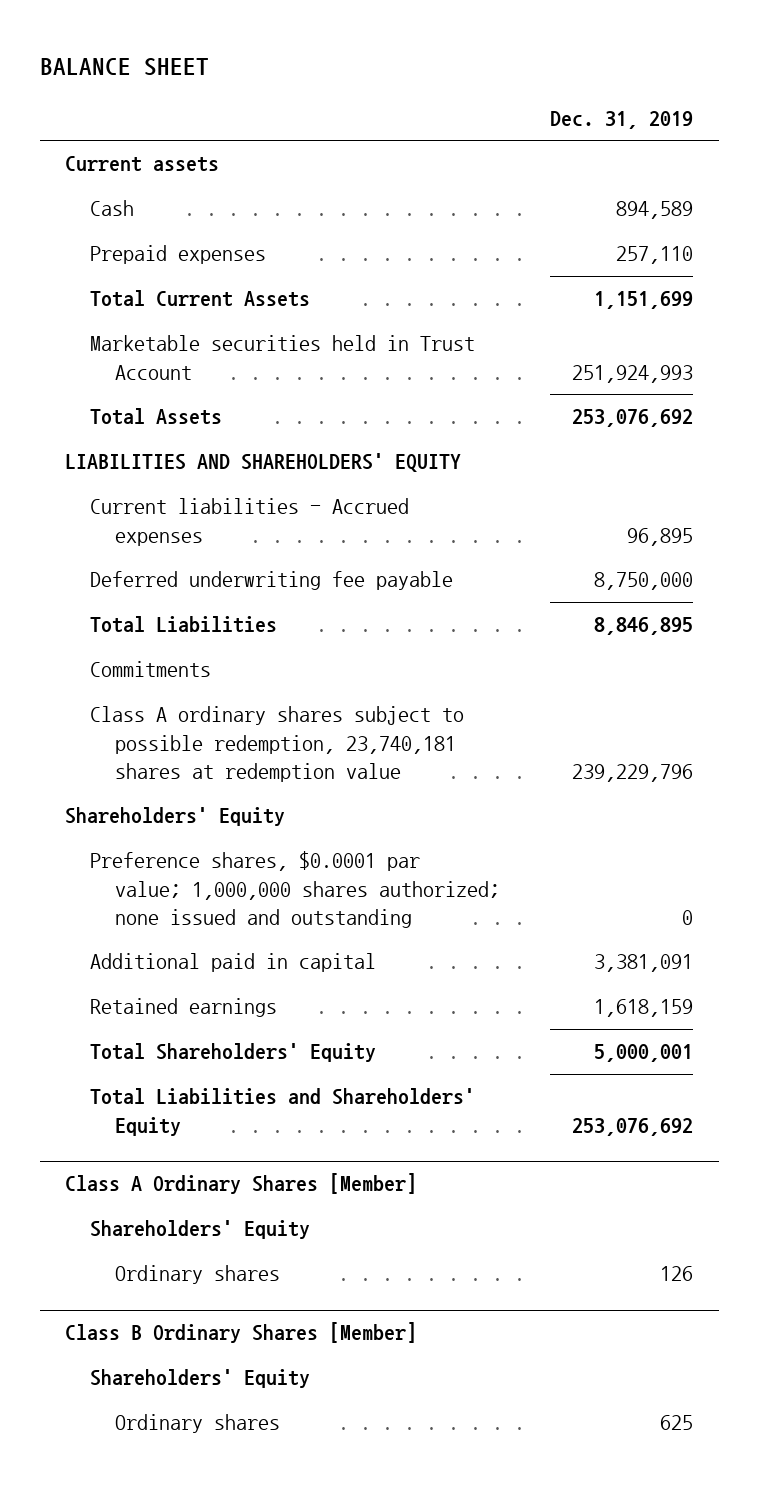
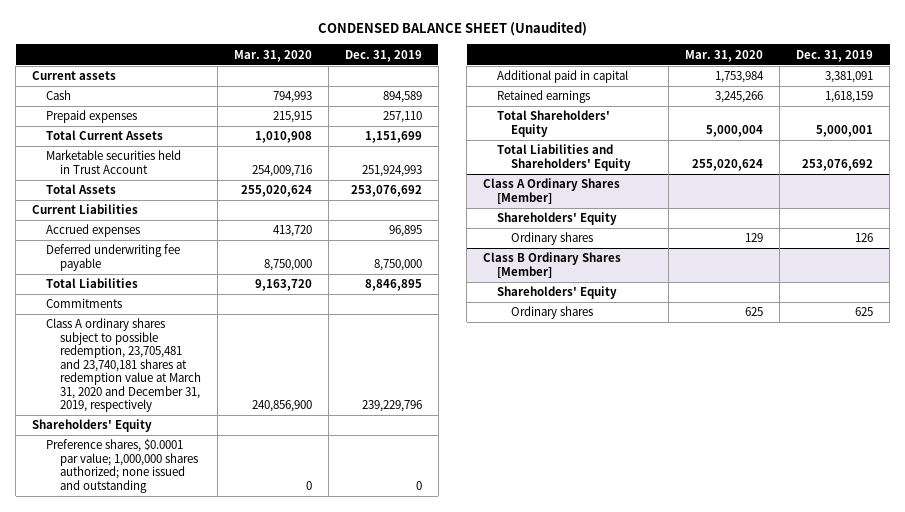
- BALANCE SHEET
+ CONDENSED BALANCE SHEET (Unaudited)
- | Dec. 31, 2019
+ | Mar. 31, 2020 | Dec. 31, 2019
- LIABILITIES AND SHAREHOLDERS' EQUITY
- Current liabilities - Accrued expenses | 96,895
+ Current Liabilities
+ Accrued expenses | 413,720 | 96,895
- Class A ordinary shares subject to possible redemption, 23,740,181 shares at redemption value | 239,229,796
+ Class A ordinary shares subject to possible redemption, 23,705,481 and 23,740,181 shares at redemption value at March 31, 2020 and December 31, 2019, respectively | 240,856,900 | 239,229,796

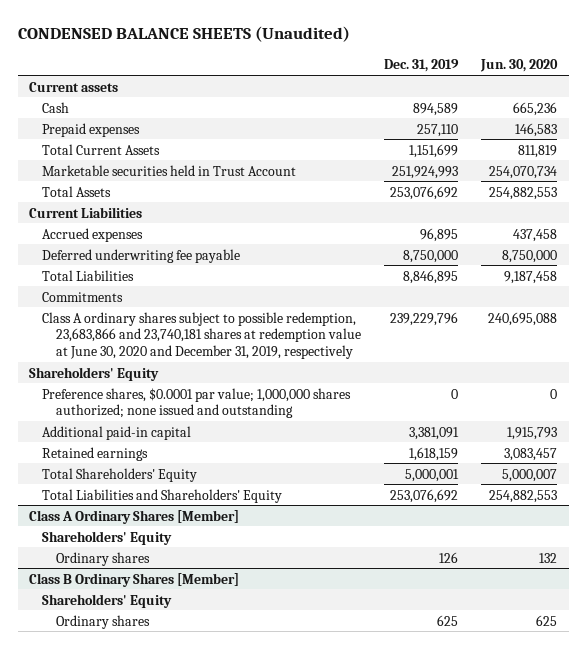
- CONDENSED BALANCE SHEET (Unaudited)
+ CONDENSED BALANCE SHEETS (Unaudited)
- | Mar. 31, 2020 | Dec. 31, 2019
+ | Dec. 31, 2019 | Jun. 30, 2020
- Class A ordinary shares subject to possible redemption, 23,705,481 and 23,740,181 shares at redemption value at March 31, 2020 and December 31, 2019, respectively | 240,856,900 | 239,229,796
+ Class A ordinary shares subject to possible redemption, 23,683,866 and 23,740,181 shares at redemption value at June 30, 2020 and December 31, 2019, respectively | 239,229,796 | 240,695,088
- Additional paid in capital | 1,753,984 | 3,381,091
+ Additional paid-in capital | 3,381,091 | 1,915,793

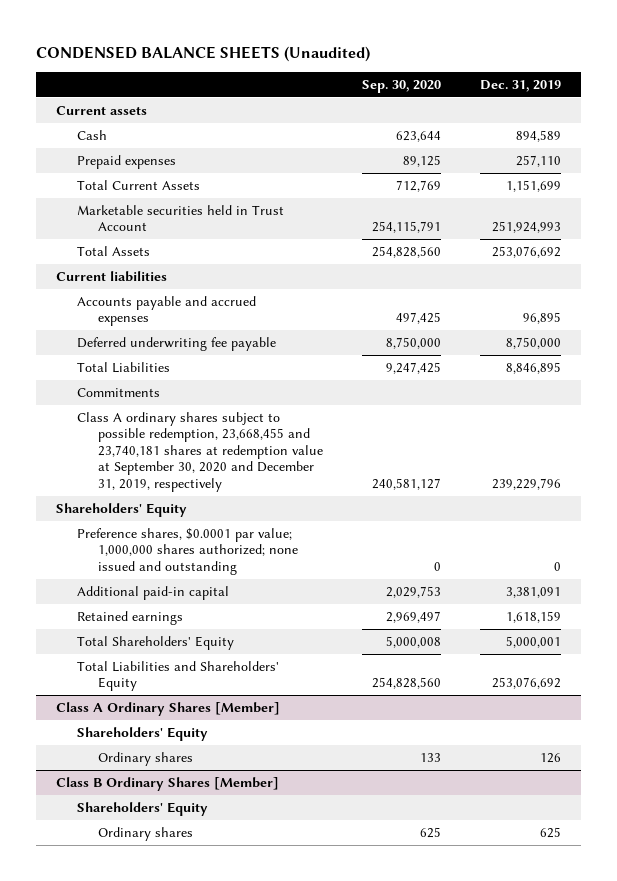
- | Dec. 31, 2019 | Jun. 30, 2020
+ | Sep. 30, 2020 | Dec. 31, 2019
- Current Liabilities
- Accrued expenses | 96,895 | 437,458
+ Current liabilities
+ Accounts payable and accrued expenses | 497,425 | 96,895
- Class A ordinary shares subject to possible redemption, 23,683,866 and 23,740,181 shares at redemption value at June 30, 2020 and December 31, 2019, respectively | 239,229,796 | 240,695,088
+ Class A ordinary shares subject to possible redemption, 23,668,455 and 23,740,181 shares at redemption value at September 30, 2020 and December 31, 2019, respectively | 240,581,127 | 239,229,796

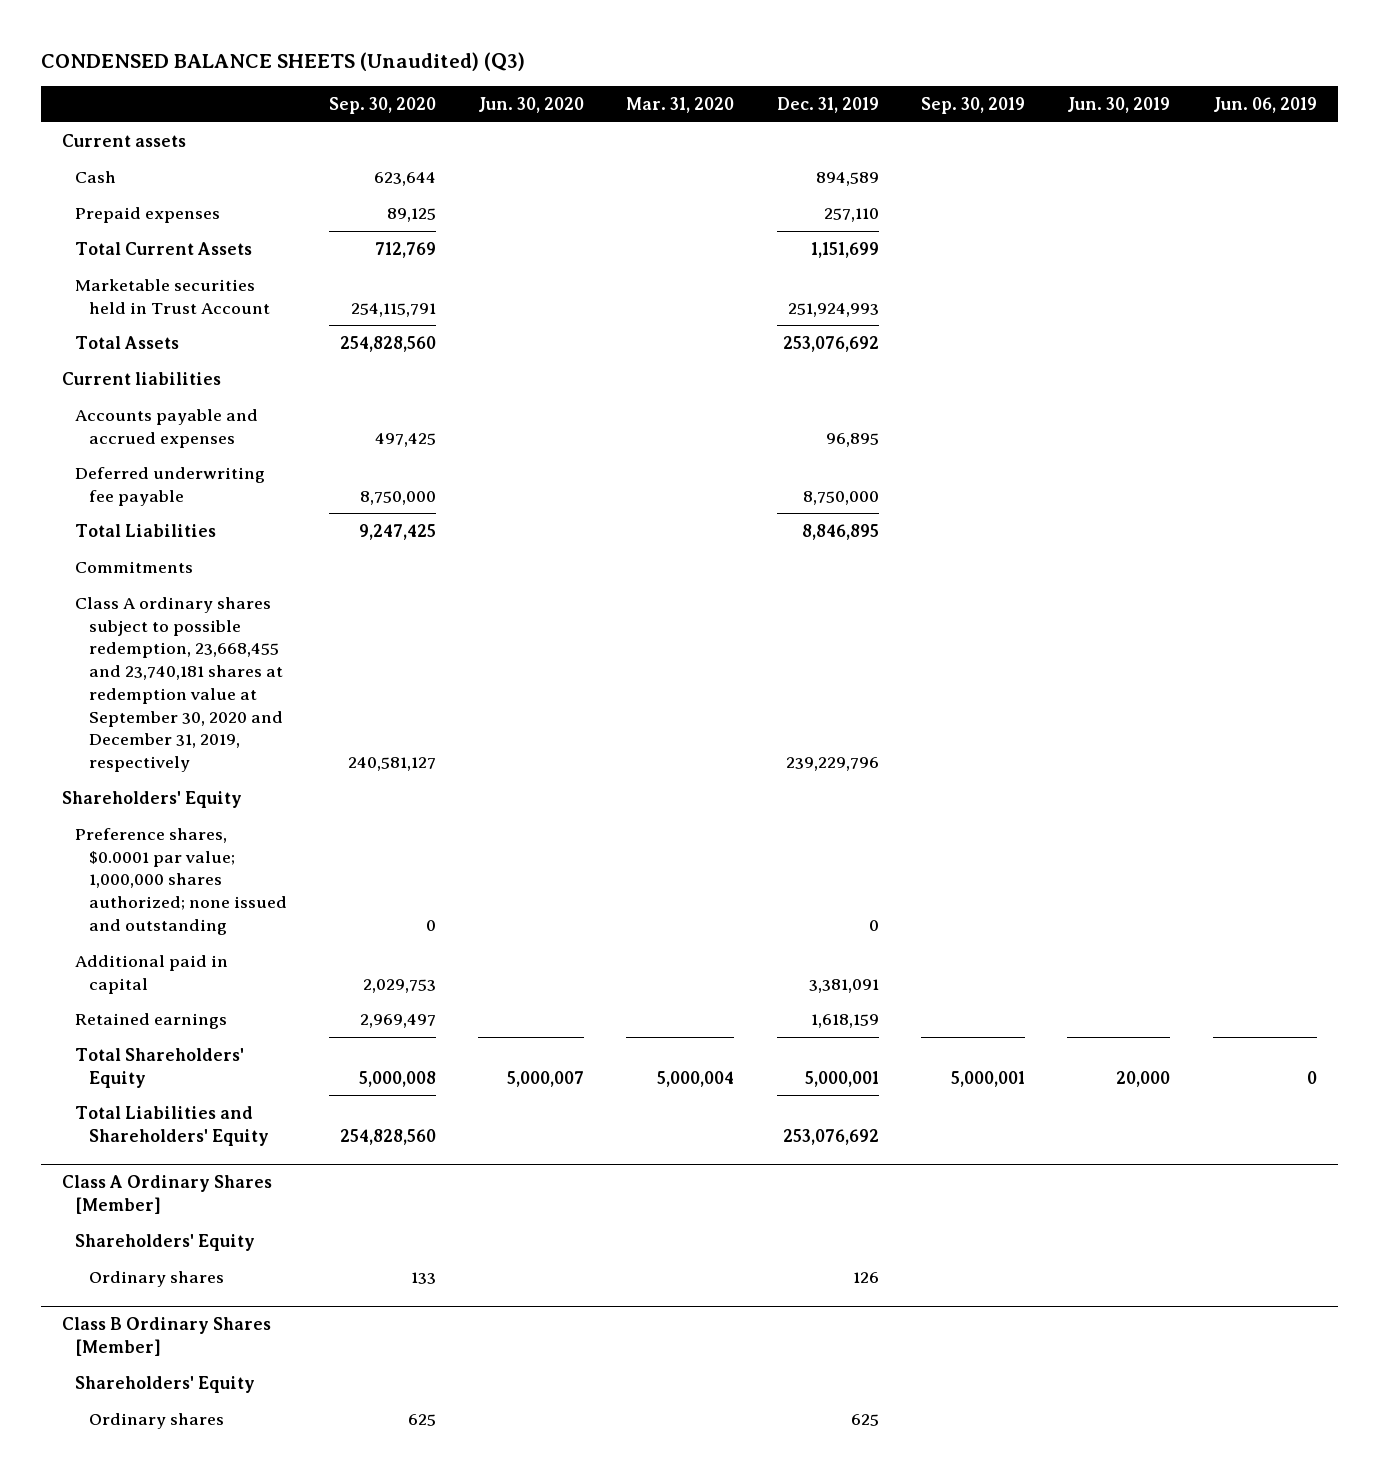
- CONDENSED BALANCE SHEETS (Unaudited)
+ CONDENSED BALANCE SHEETS (Unaudited) (Q3)
- | Sep. 30, 2020 | Dec. 31, 2019
+ | Sep. 30, 2020 | Jun. 30, 2020 | Mar. 31, 2020 | Dec. 31, 2019 | Sep. 30, 2019 | Jun. 30, 2019 | Jun. 06, 2019
- Additional paid-in capital | 2,029,753 | 3,381,091
+ Additional paid in capital | 2,029,753 | | | 3,381,091 | | |

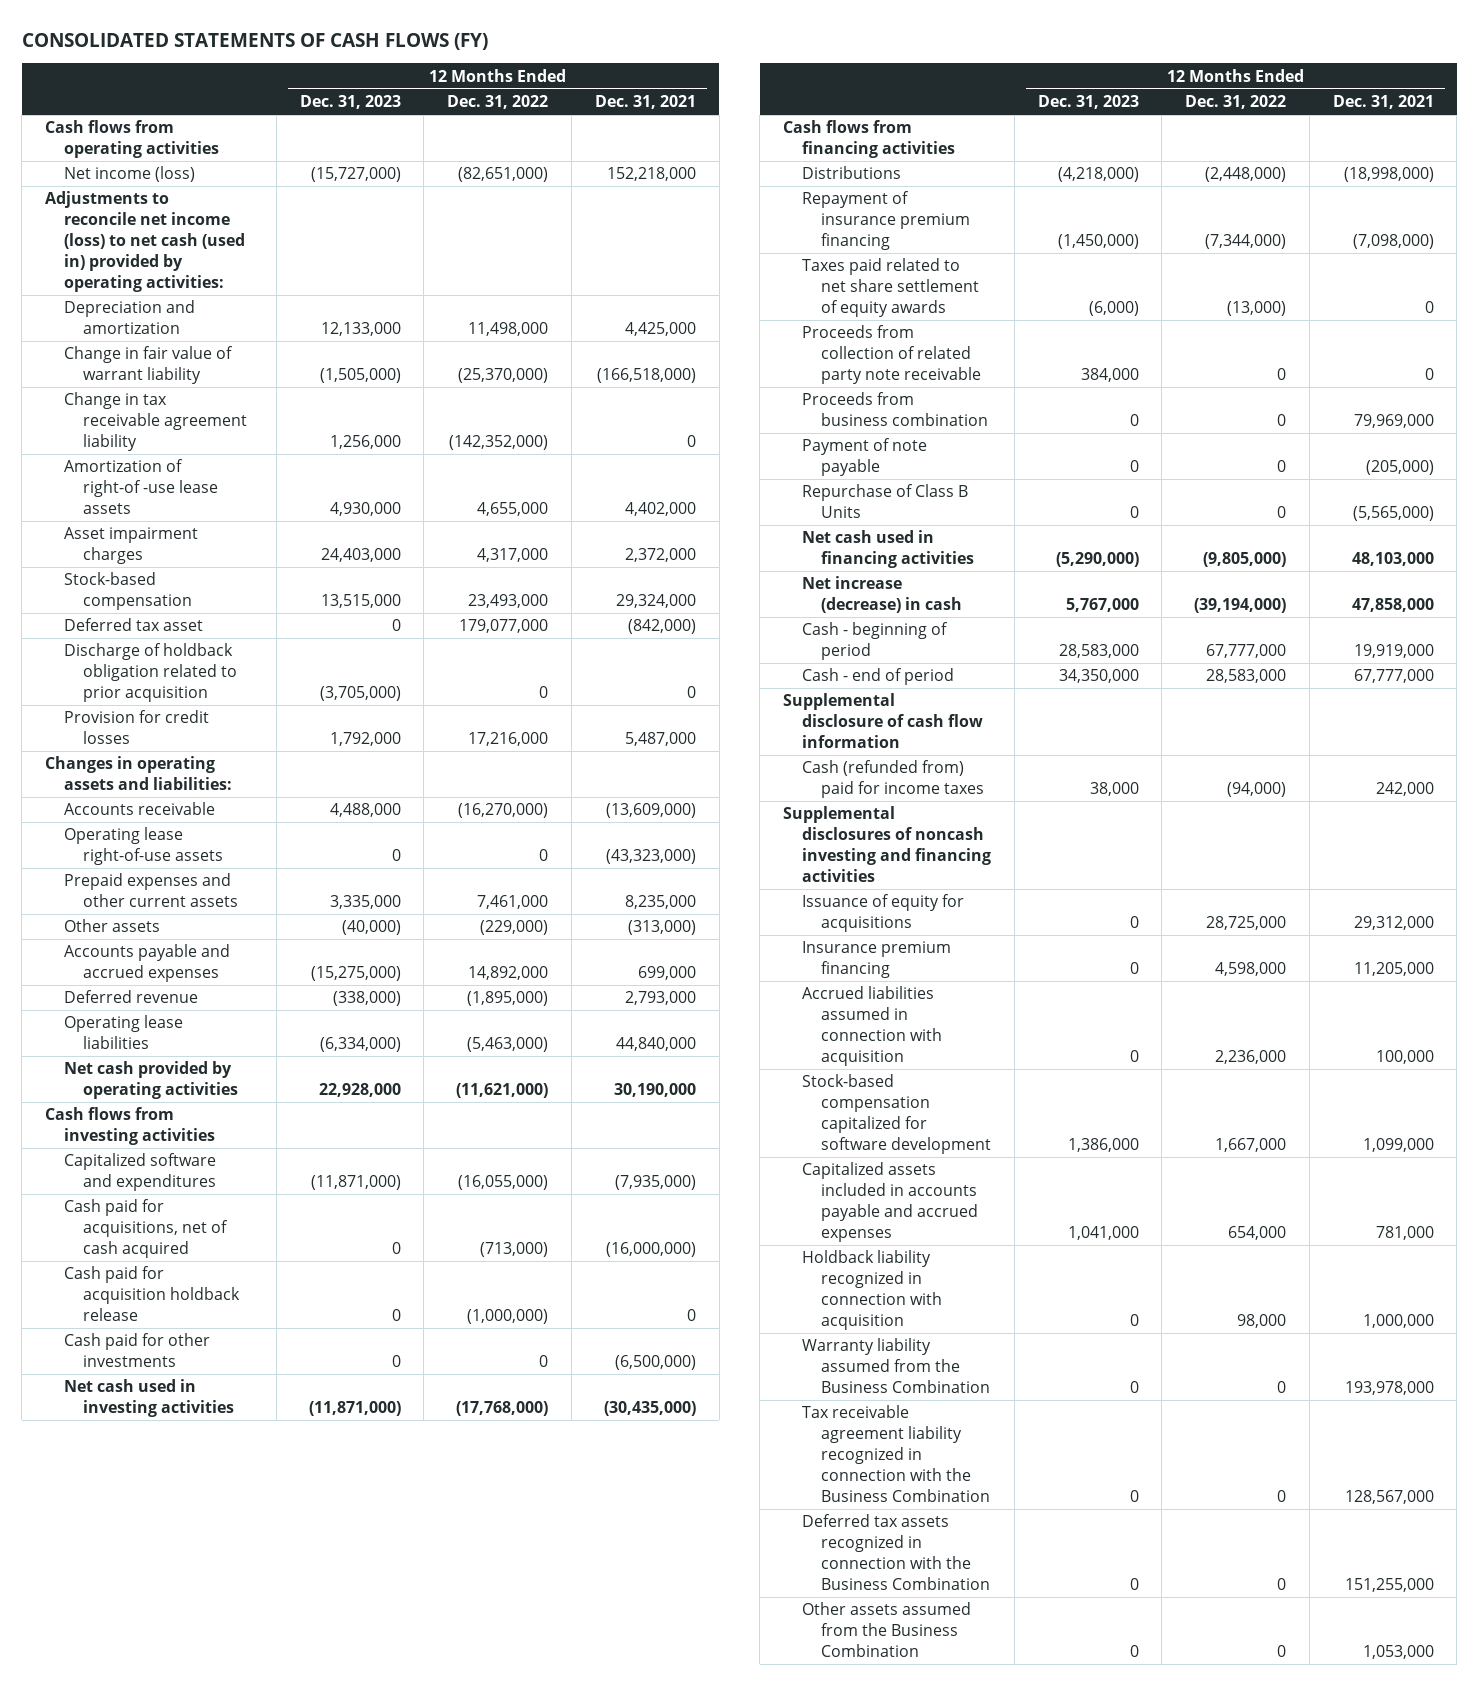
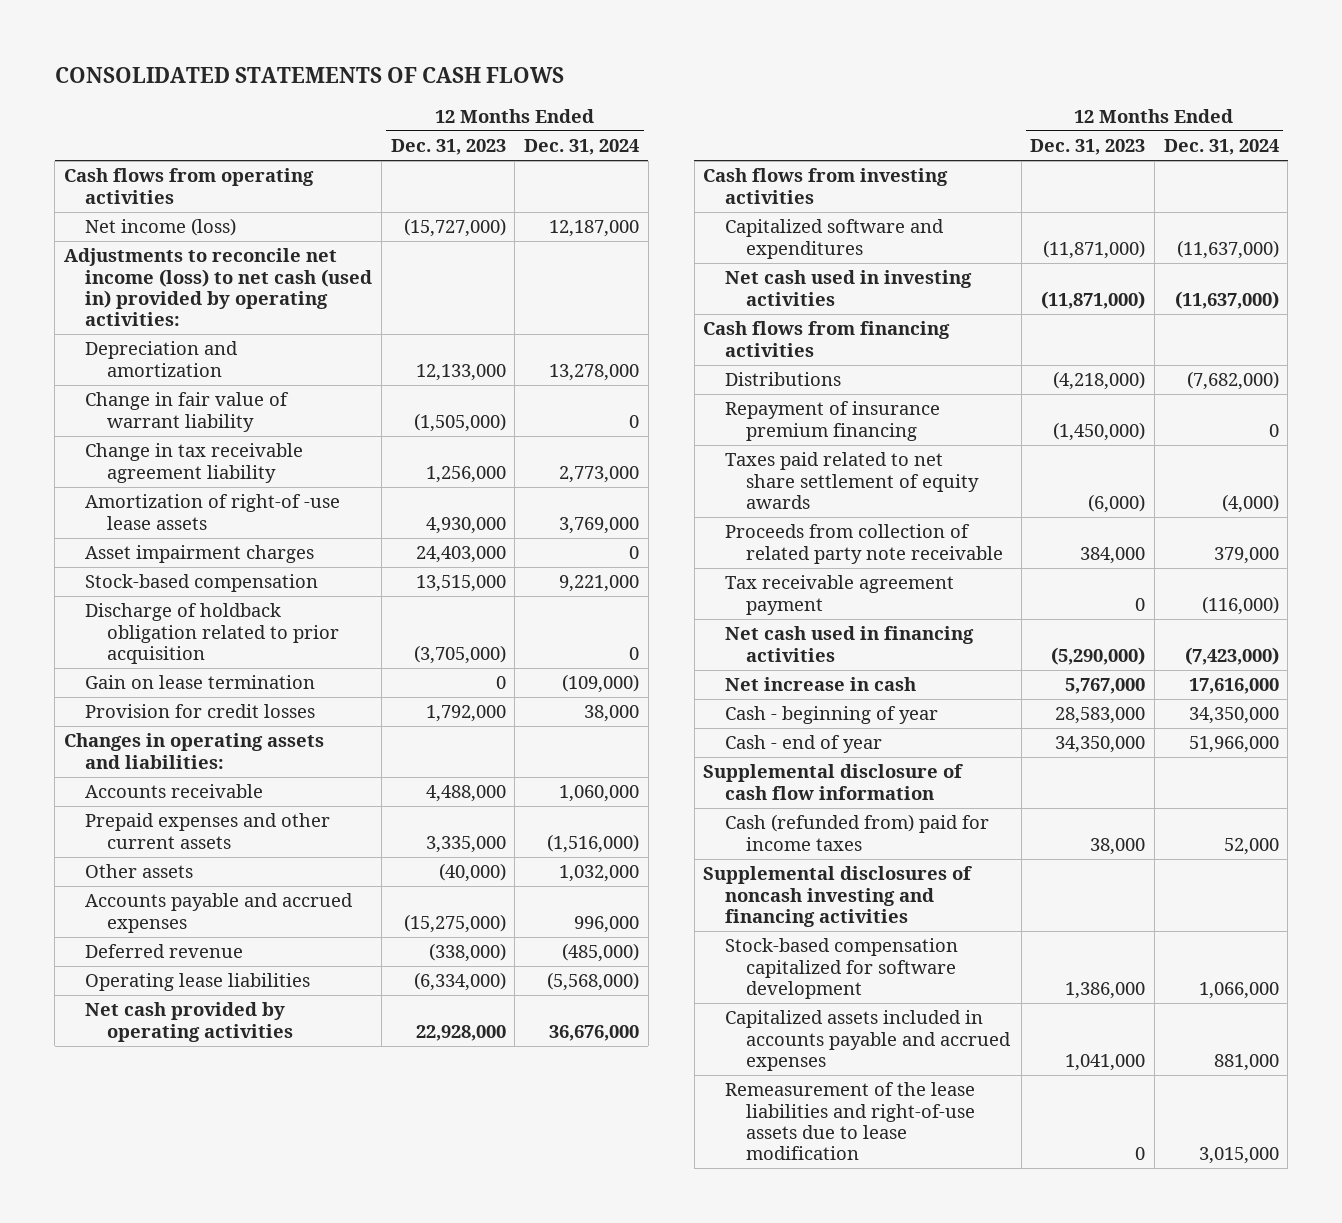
- CONSOLIDATED STATEMENTS OF CASH FLOWS (FY)
+ CONSOLIDATED STATEMENTS OF CASH FLOWS
- | 12 Months Ended Dec. 31, 2023 | 12 Months Ended Dec. 31, 2022 | 12 Months Ended Dec. 31, 2021
+ | 12 Months Ended Dec. 31, 2023 | 12 Months Ended Dec. 31, 2024
- Deferred tax asset | 0 | 179,077,000 | (842,000)
+ Gain on lease termination | 0 | (109,000)
- Operating lease right-of-use assets | 0 | 0 | (43,323,000)
- Cash paid for acquisitions, net of cash acquired | 0 | (713,000) | (16,000,000)
- Cash paid for acquisition holdback release | 0 | (1,000,000) | 0
- Cash paid for other investments | 0 | 0 | (6,500,000)
- Proceeds from business combination | 0 | 0 | 79,969,000
- Payment of note payable | 0 | 0 | (205,000)
- Repurchase of Class B Units | 0 | 0 | (5,565,000)
+ Tax receivable agreement payment | 0 | (116,000)
- Net increase (decrease) in cash | 5,767,000 | (39,194,000) | 47,858,000
- Cash - beginning of period | 28,583,000 | 67,777,000 | 19,919,000
- Cash - end of period | 34,350,000 | 28,583,000 | 67,777,000
+ Net increase in cash | 5,767,000 | 17,616,000
+ Cash - beginning of year | 28,583,000 | 34,350,000
+ Cash - end of year | 34,350,000 | 51,966,000
- Issuance of equity for acquisitions | 0 | 28,725,000 | 29,312,000
- Insurance premium financing | 0 | 4,598,000 | 11,205,000
- Accrued liabilities assumed in connection with acquisition | 0 | 2,236,000 | 100,000
- Holdback liability recognized in connection with acquisition | 0 | 98,000 | 1,000,000
- Warranty liability assumed from the Business Combination | 0 | 0 | 193,978,000
- Tax receivable agreement liability recognized in connection with the Business Combination | 0 | 0 | 128,567,000
- Deferred tax assets recognized in connection with the Business Combination | 0 | 0 | 151,255,000
- Other assets assumed from the Business Combination | 0 | 0 | 1,053,000
+ Remeasurement of the lease liabilities and right-of-use assets due to lease modification | 0 | 3,015,000

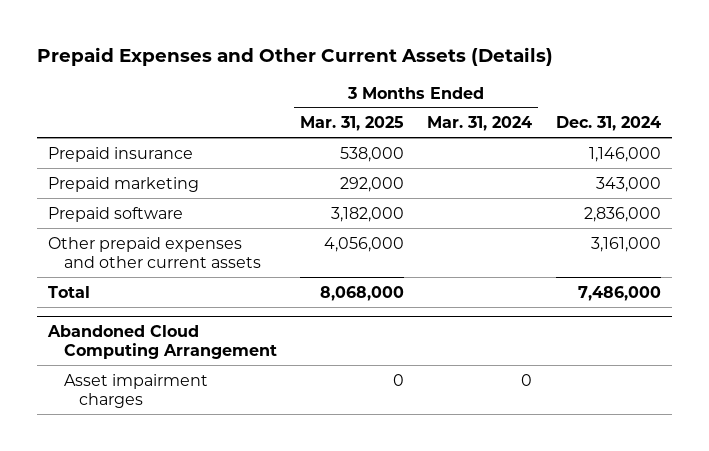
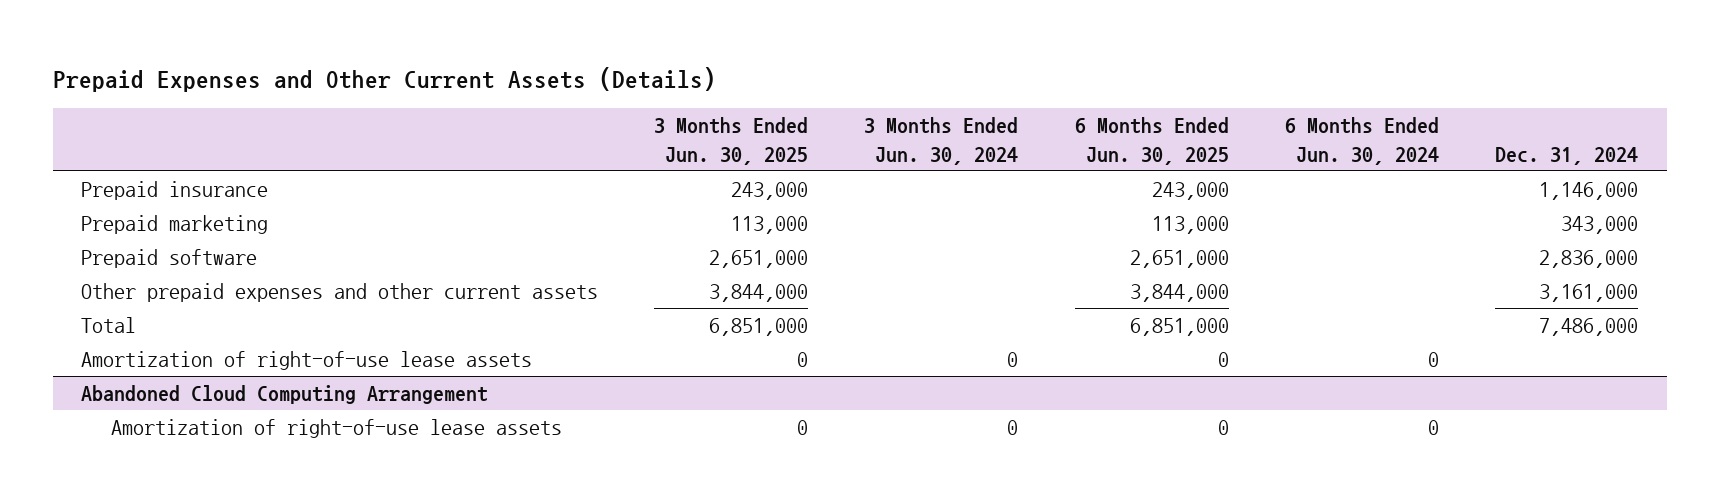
- | 3 Months Ended Mar. 31, 2025 | 3 Months Ended Mar. 31, 2024 | Dec. 31, 2024
+ | 3 Months Ended Jun. 30, 2025 | 3 Months Ended Jun. 30, 2024 | 6 Months Ended Jun. 30, 2025 | 6 Months Ended Jun. 30, 2024 | Dec. 31, 2024
+ Amortization of right-of-use lease assets | 0 | 0 | 0 | 0 |
@ Abandoned Cloud Computing Arrangement
- Asset impairment charges | 0 | 0 |
+ Amortization of right-of-use lease assets | 0 | 0 | 0 | 0 |

